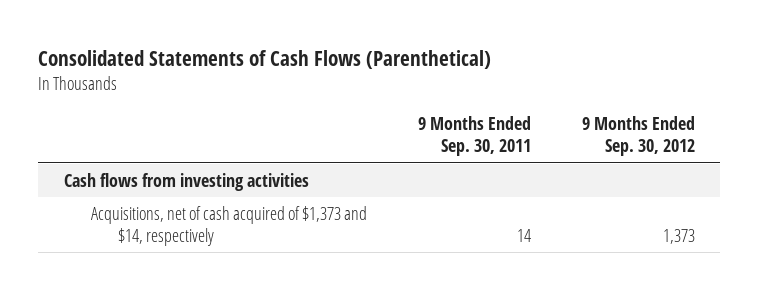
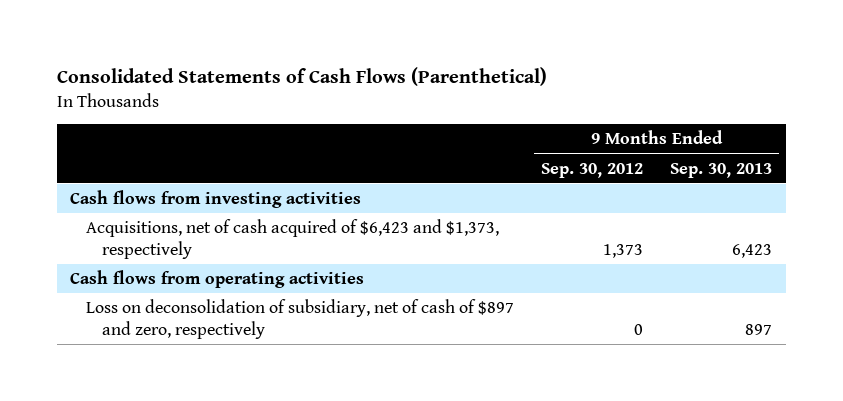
- | 9 Months Ended Sep. 30, 2011 | 9 Months Ended Sep. 30, 2012
+ | 9 Months Ended Sep. 30, 2012 | 9 Months Ended Sep. 30, 2013
- Acquisitions, net of cash acquired of $1,373 and $14, respectively | 14 | 1,373
+ Acquisitions, net of cash acquired of $6,423 and $1,373, respectively | 1,373 | 6,423
+ Cash flows from operating activities
+ Loss on deconsolidation of subsidiary, net of cash of $897 and zero, respectively | 0 | 897

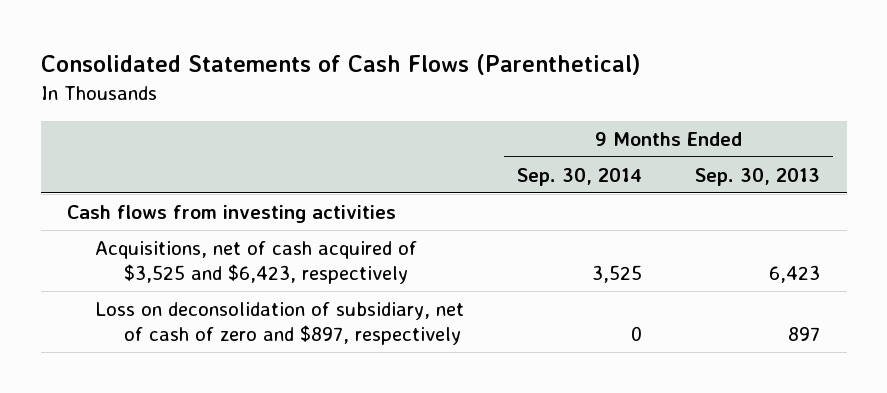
- | 9 Months Ended Sep. 30, 2012 | 9 Months Ended Sep. 30, 2013
+ | 9 Months Ended Sep. 30, 2014 | 9 Months Ended Sep. 30, 2013
- Acquisitions, net of cash acquired of $6,423 and $1,373, respectively | 1,373 | 6,423
- Cash flows from operating activities
- Loss on deconsolidation of subsidiary, net of cash of $897 and zero, respectively | 0 | 897
+ Acquisitions, net of cash acquired of $3,525 and $6,423, respectively | 3,525 | 6,423
+ Loss on deconsolidation of subsidiary, net of cash of zero and $897, respectively | 0 | 897

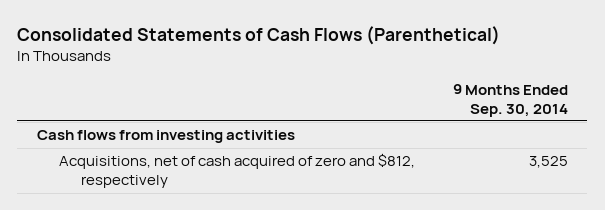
- | 9 Months Ended Sep. 30, 2014 | 9 Months Ended Sep. 30, 2013
+ | 9 Months Ended Sep. 30, 2014
- Acquisitions, net of cash acquired of $3,525 and $6,423, respectively | 3,525 | 6,423
- Loss on deconsolidation of subsidiary, net of cash of zero and $897, respectively | 0 | 897
+ Acquisitions, net of cash acquired of zero and $812, respectively | 3,525

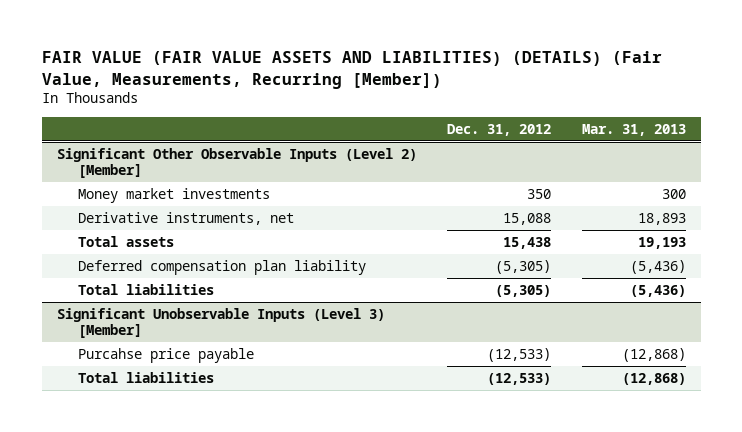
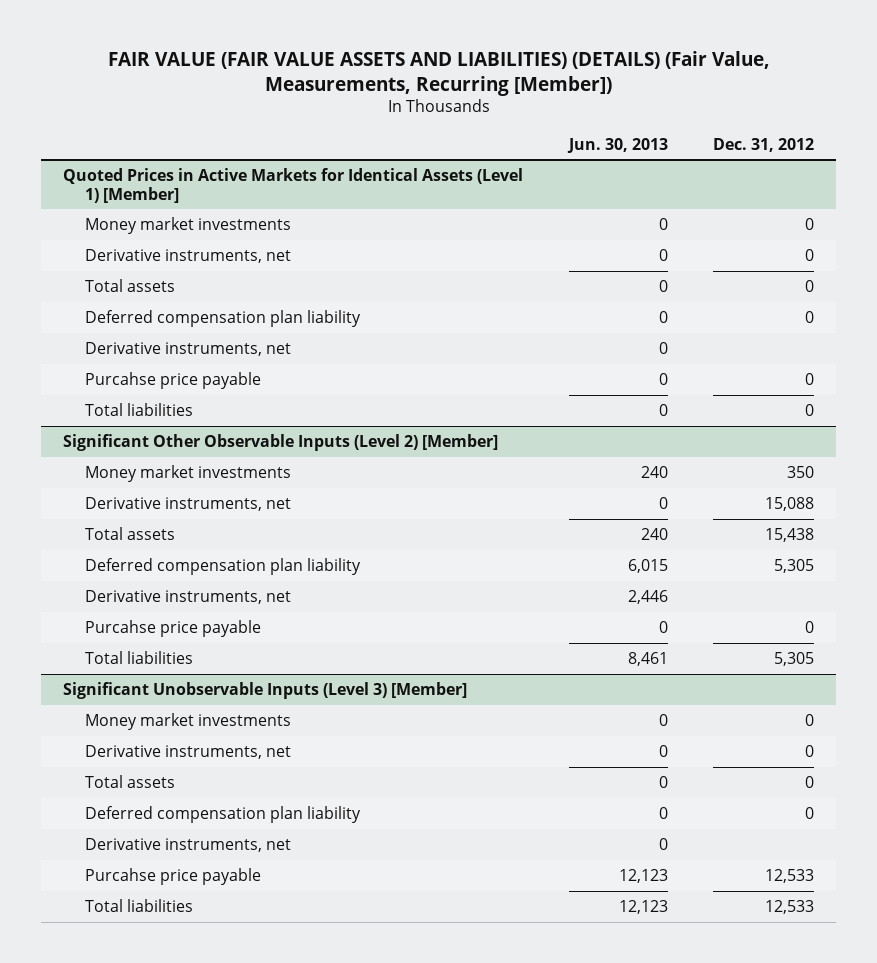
- | Dec. 31, 2012 | Mar. 31, 2013
+ | Jun. 30, 2013 | Dec. 31, 2012
+ Quoted Prices in Active Markets for Identical Assets (Level 1) [Member]
+ Money market investments | 0 | 0
+ Derivative instruments, net | 0 | 0
+ Total assets | 0 | 0
+ Deferred compensation plan liability | 0 | 0
+ Derivative instruments, net | 0 |
+ Purcahse price payable | 0 | 0
+ Total liabilities | 0 | 0
@ Significant Other Observable Inputs (Level 2) [Member]
- Deferred compensation plan liability | (5,305) | (5,436)
- Total liabilities | (5,305) | (5,436)
+ Deferred compensation plan liability | 6,015 | 5,305
+ Derivative instruments, net | 2,446 |
+ Purcahse price payable | 0 | 0
+ Total liabilities | 8,461 | 5,305
@ Significant Unobservable Inputs (Level 3) [Member]
- Purcahse price payable | (12,533) | (12,868)
- Total liabilities | (12,533) | (12,868)
+ Money market investments | 0 | 0
+ Derivative instruments, net | 0 | 0
+ Total assets | 0 | 0
+ Deferred compensation plan liability | 0 | 0
+ Derivative instruments, net | 0 |
+ Purcahse price payable | 12,123 | 12,533
+ Total liabilities | 12,123 | 12,533

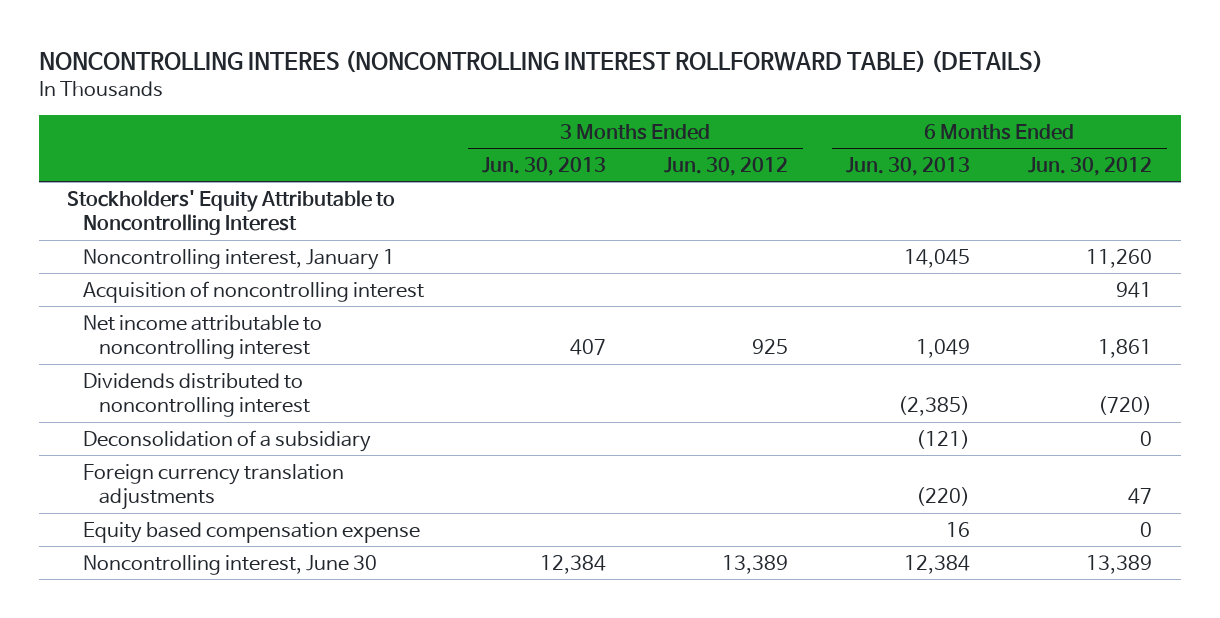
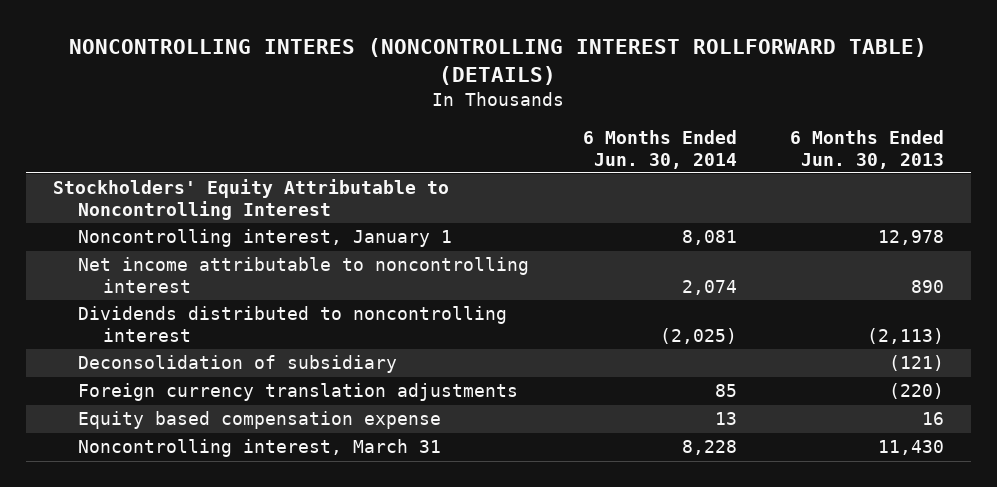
- | 3 Months Ended Jun. 30, 2013 | 3 Months Ended Jun. 30, 2012 | 6 Months Ended Jun. 30, 2013 | 6 Months Ended Jun. 30, 2012
+ | 6 Months Ended Jun. 30, 2014 | 6 Months Ended Jun. 30, 2013
- Noncontrolling interest, January 1 | | | 14,045 | 11,260
- Acquisition of noncontrolling interest | | | | 941
- Net income attributable to noncontrolling interest | 407 | 925 | 1,049 | 1,861
- Dividends distributed to noncontrolling interest | | | (2,385) | (720)
- Deconsolidation of a subsidiary | | | (121) | 0
+ Noncontrolling interest, January 1 | 8,081 | 12,978
+ Net income attributable to noncontrolling interest | 2,074 | 890
+ Dividends distributed to noncontrolling interest | (2,025) | (2,113)
+ Deconsolidation of subsidiary | | (121)
- Noncontrolling interest, June 30 | 12,384 | 13,389 | 12,384 | 13,389
+ Noncontrolling interest, March 31 | 8,228 | 11,430

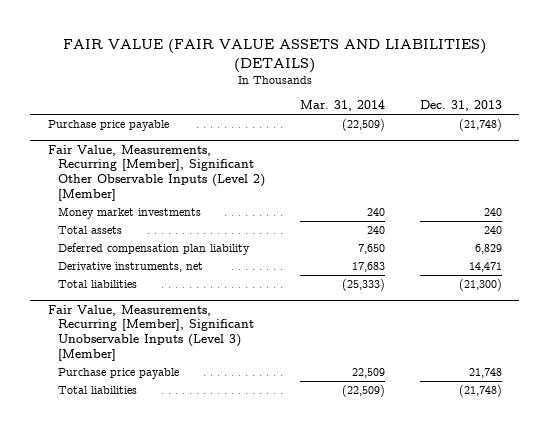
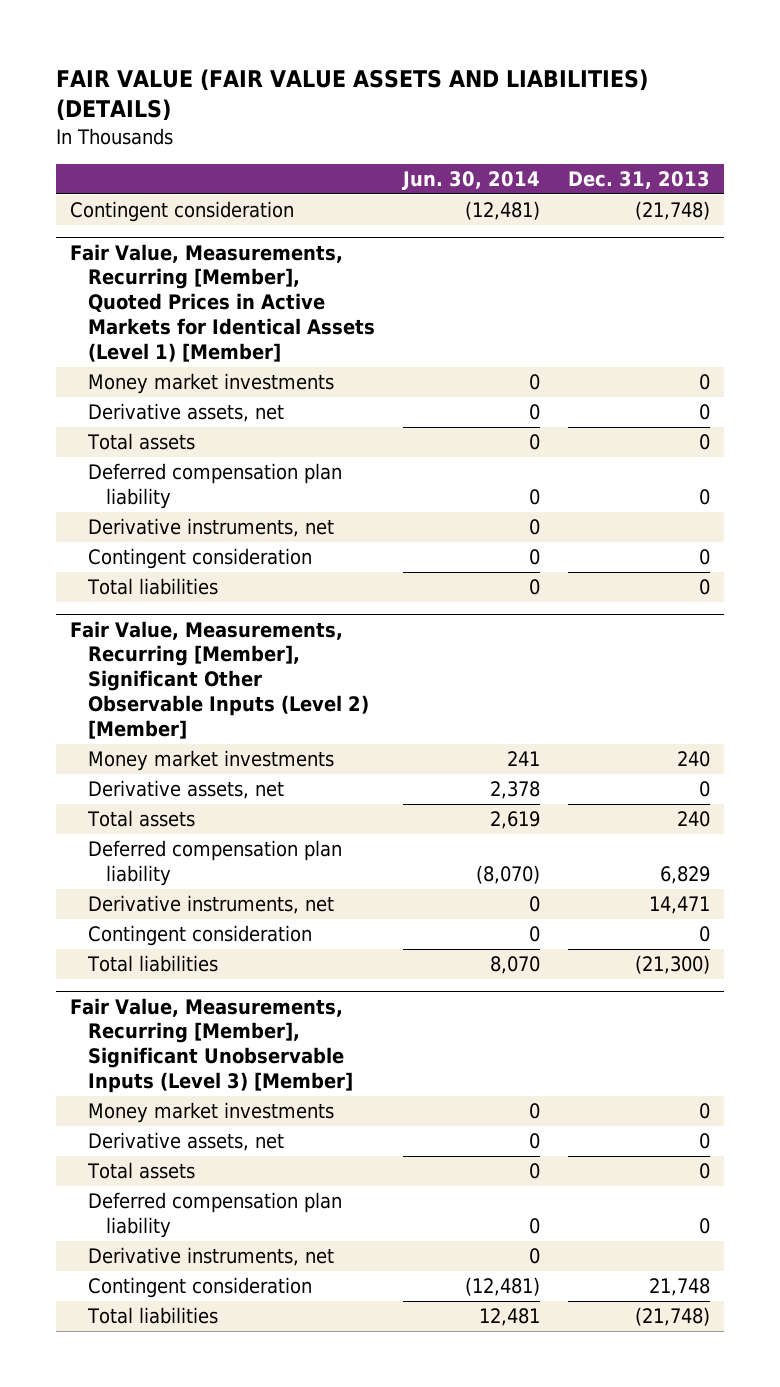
- | Mar. 31, 2014 | Dec. 31, 2013
+ | Jun. 30, 2014 | Dec. 31, 2013
- Purchase price payable | (22,509) | (21,748)
+ Contingent consideration | (12,481) | (21,748)
+ Fair Value, Measurements, Recurring [Member], Quoted Prices in Active Markets for Identical Assets (Level 1) [Member]
+ Money market investments | 0 | 0
+ Derivative assets, net | 0 | 0
+ Total assets | 0 | 0
+ Deferred compensation plan liability | 0 | 0
+ Derivative instruments, net | 0 |
+ Contingent consideration | 0 | 0
+ Total liabilities | 0 | 0
@ Fair Value, Measurements, Recurring [Member], Significant Other Observable Inputs (Level 2) [Member]
+ Derivative assets, net | 2,378 | 0
+ Contingent consideration | 0 | 0
@ Fair Value, Measurements, Recurring [Member], Significant Unobservable Inputs (Level 3) [Member]
- Purchase price payable | 22,509 | 21,748
+ Money market investments | 0 | 0
+ Derivative assets, net | 0 | 0
+ Total assets | 0 | 0
+ Deferred compensation plan liability | 0 | 0
+ Derivative instruments, net | 0 |
+ Contingent consideration | (12,481) | 21,748

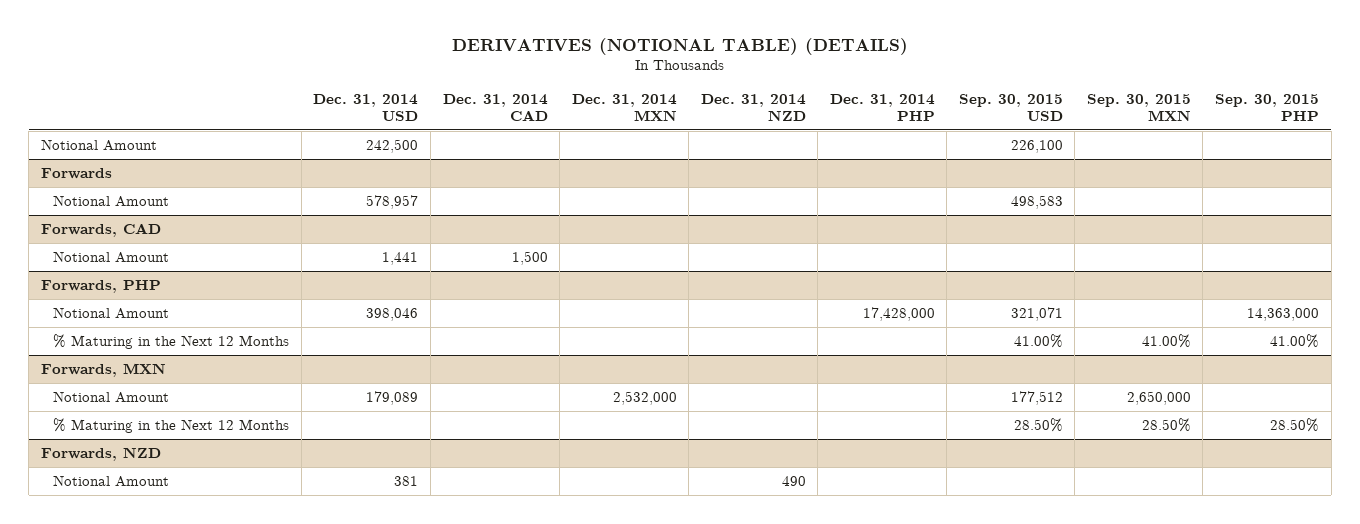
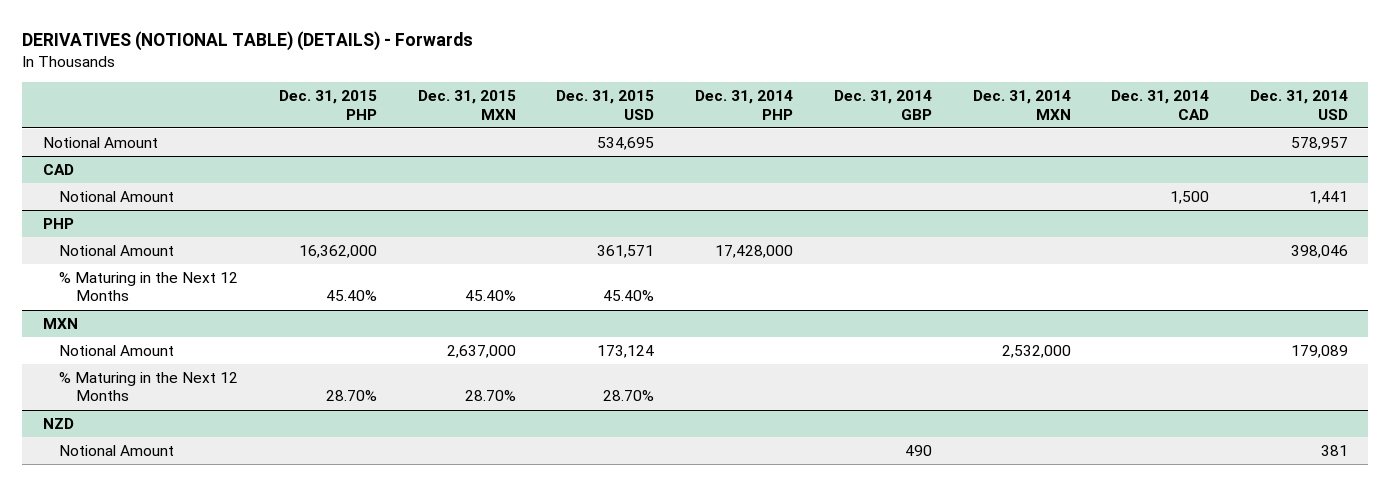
- DERIVATIVES (NOTIONAL TABLE) (DETAILS)
+ DERIVATIVES (NOTIONAL TABLE) (DETAILS) - Forwards
- | Dec. 31, 2014 USD | Dec. 31, 2014 CAD | Dec. 31, 2014 MXN | Dec. 31, 2014 NZD | Dec. 31, 2014 PHP | Sep. 30, 2015 USD | Sep. 30, 2015 MXN | Sep. 30, 2015 PHP
+ | Dec. 31, 2015 PHP | Dec. 31, 2015 MXN | Dec. 31, 2015 USD | Dec. 31, 2014 PHP | Dec. 31, 2014 GBP | Dec. 31, 2014 MXN | Dec. 31, 2014 CAD | Dec. 31, 2014 USD
- Notional Amount | 242,500 | | | | | 226,100 | |
- Forwards
- Forwards, CAD
+ CAD
- Forwards, PHP
+ PHP
- Forwards, MXN
+ MXN
- Forwards, NZD
+ NZD

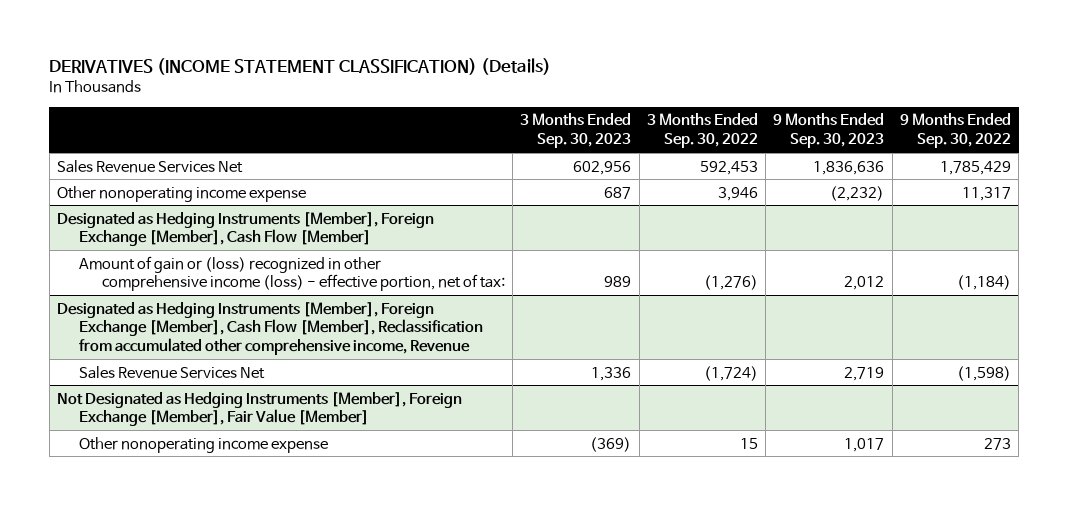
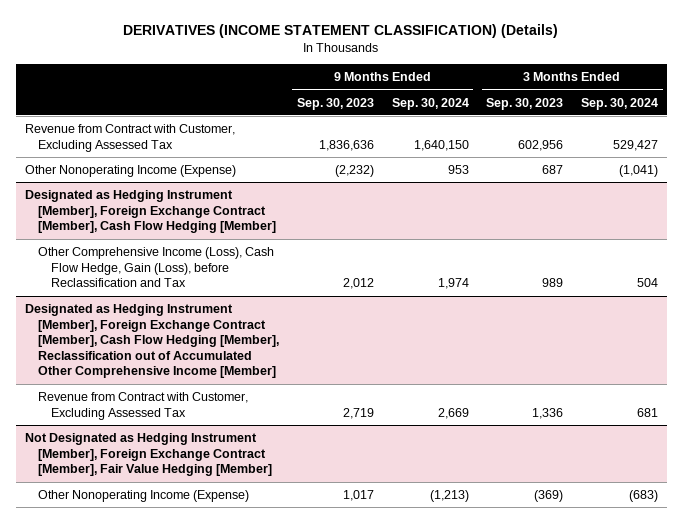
- | 3 Months Ended Sep. 30, 2023 | 3 Months Ended Sep. 30, 2022 | 9 Months Ended Sep. 30, 2023 | 9 Months Ended Sep. 30, 2022
+ | 9 Months Ended Sep. 30, 2023 | 9 Months Ended Sep. 30, 2024 | 3 Months Ended Sep. 30, 2023 | 3 Months Ended Sep. 30, 2024
- Sales Revenue Services Net | 602,956 | 592,453 | 1,836,636 | 1,785,429
- Other nonoperating income expense | 687 | 3,946 | (2,232) | 11,317
- Designated as Hedging Instruments [Member], Foreign Exchange [Member], Cash Flow [Member]
- Amount of gain or (loss) recognized in other comprehensive income (loss) - effective portion, net of tax: | 989 | (1,276) | 2,012 | (1,184)
- Designated as Hedging Instruments [Member], Foreign Exchange [Member], Cash Flow [Member], Reclassification from accumulated other comprehensive income, Revenue
- Sales Revenue Services Net | 1,336 | (1,724) | 2,719 | (1,598)
- Not Designated as Hedging Instruments [Member], Foreign Exchange [Member], Fair Value [Member]
- Other nonoperating income expense | (369) | 15 | 1,017 | 273
+ Revenue from Contract with Customer, Excluding Assessed Tax | 1,836,636 | 1,640,150 | 602,956 | 529,427
+ Other Nonoperating Income (Expense) | (2,232) | 953 | 687 | (1,041)
+ Designated as Hedging Instrument [Member], Foreign Exchange Contract [Member], Cash Flow Hedging [Member]
+ Other Comprehensive Income (Loss), Cash Flow Hedge, Gain (Loss), before Reclassification and Tax | 2,012 | 1,974 | 989 | 504
+ Designated as Hedging Instrument [Member], Foreign Exchange Contract [Member], Cash Flow Hedging [Member], Reclassification out of Accumulated Other Comprehensive Income [Member]
+ Revenue from Contract with Customer, Excluding Assessed Tax | 2,719 | 2,669 | 1,336 | 681
+ Not Designated as Hedging Instrument [Member], Foreign Exchange Contract [Member], Fair Value Hedging [Member]
+ Other Nonoperating Income (Expense) | 1,017 | (1,213) | (369) | (683)

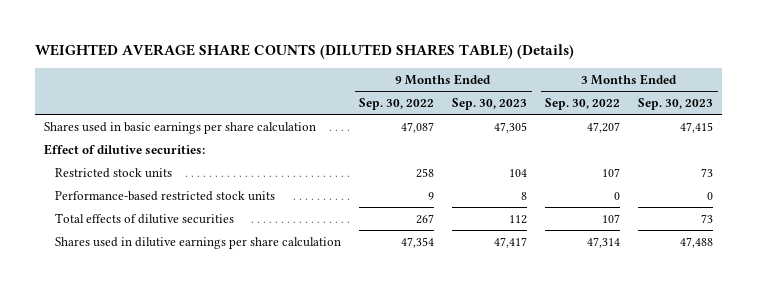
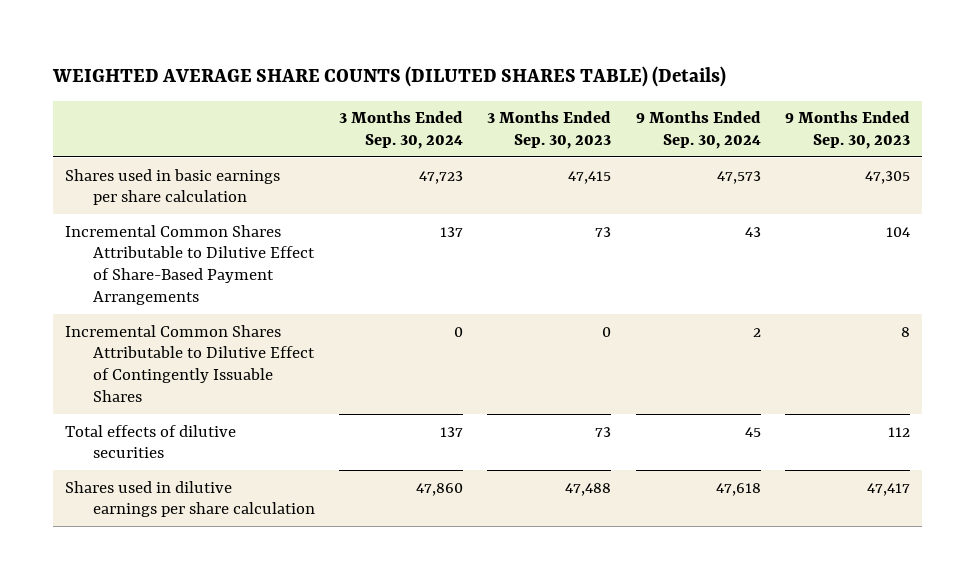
- | 9 Months Ended Sep. 30, 2022 | 9 Months Ended Sep. 30, 2023 | 3 Months Ended Sep. 30, 2022 | 3 Months Ended Sep. 30, 2023
+ | 3 Months Ended Sep. 30, 2024 | 3 Months Ended Sep. 30, 2023 | 9 Months Ended Sep. 30, 2024 | 9 Months Ended Sep. 30, 2023
- Effect of dilutive securities:
- Restricted stock units | 258 | 104 | 107 | 73
- Performance-based restricted stock units | 9 | 8 | 0 | 0
+ Incremental Common Shares Attributable to Dilutive Effect of Share-Based Payment Arrangements | 137 | 73 | 43 | 104
+ Incremental Common Shares Attributable to Dilutive Effect of Contingently Issuable Shares | 0 | 0 | 2 | 8

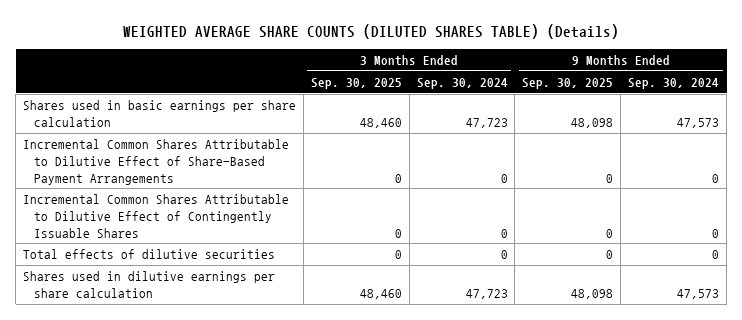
- | 3 Months Ended Sep. 30, 2024 | 3 Months Ended Sep. 30, 2023 | 9 Months Ended Sep. 30, 2024 | 9 Months Ended Sep. 30, 2023
+ | 3 Months Ended Sep. 30, 2025 | 3 Months Ended Sep. 30, 2024 | 9 Months Ended Sep. 30, 2025 | 9 Months Ended Sep. 30, 2024
- Incremental Common Shares Attributable to Dilutive Effect of Share-Based Payment Arrangements | 137 | 73 | 43 | 104
- Incremental Common Shares Attributable to Dilutive Effect of Contingently Issuable Shares | 0 | 0 | 2 | 8
- Total effects of dilutive securities | 137 | 73 | 45 | 112
- Shares used in dilutive earnings per share calculation | 47,860 | 47,488 | 47,618 | 47,417
+ Incremental Common Shares Attributable to Dilutive Effect of Share-Based Payment Arrangements | 0 | 0 | 0 | 0
+ Incremental Common Shares Attributable to Dilutive Effect of Contingently Issuable Shares | 0 | 0 | 0 | 0
+ Total effects of dilutive securities | 0 | 0 | 0 | 0
+ Shares used in dilutive earnings per share calculation | 48,460 | 47,723 | 48,098 | 47,573

